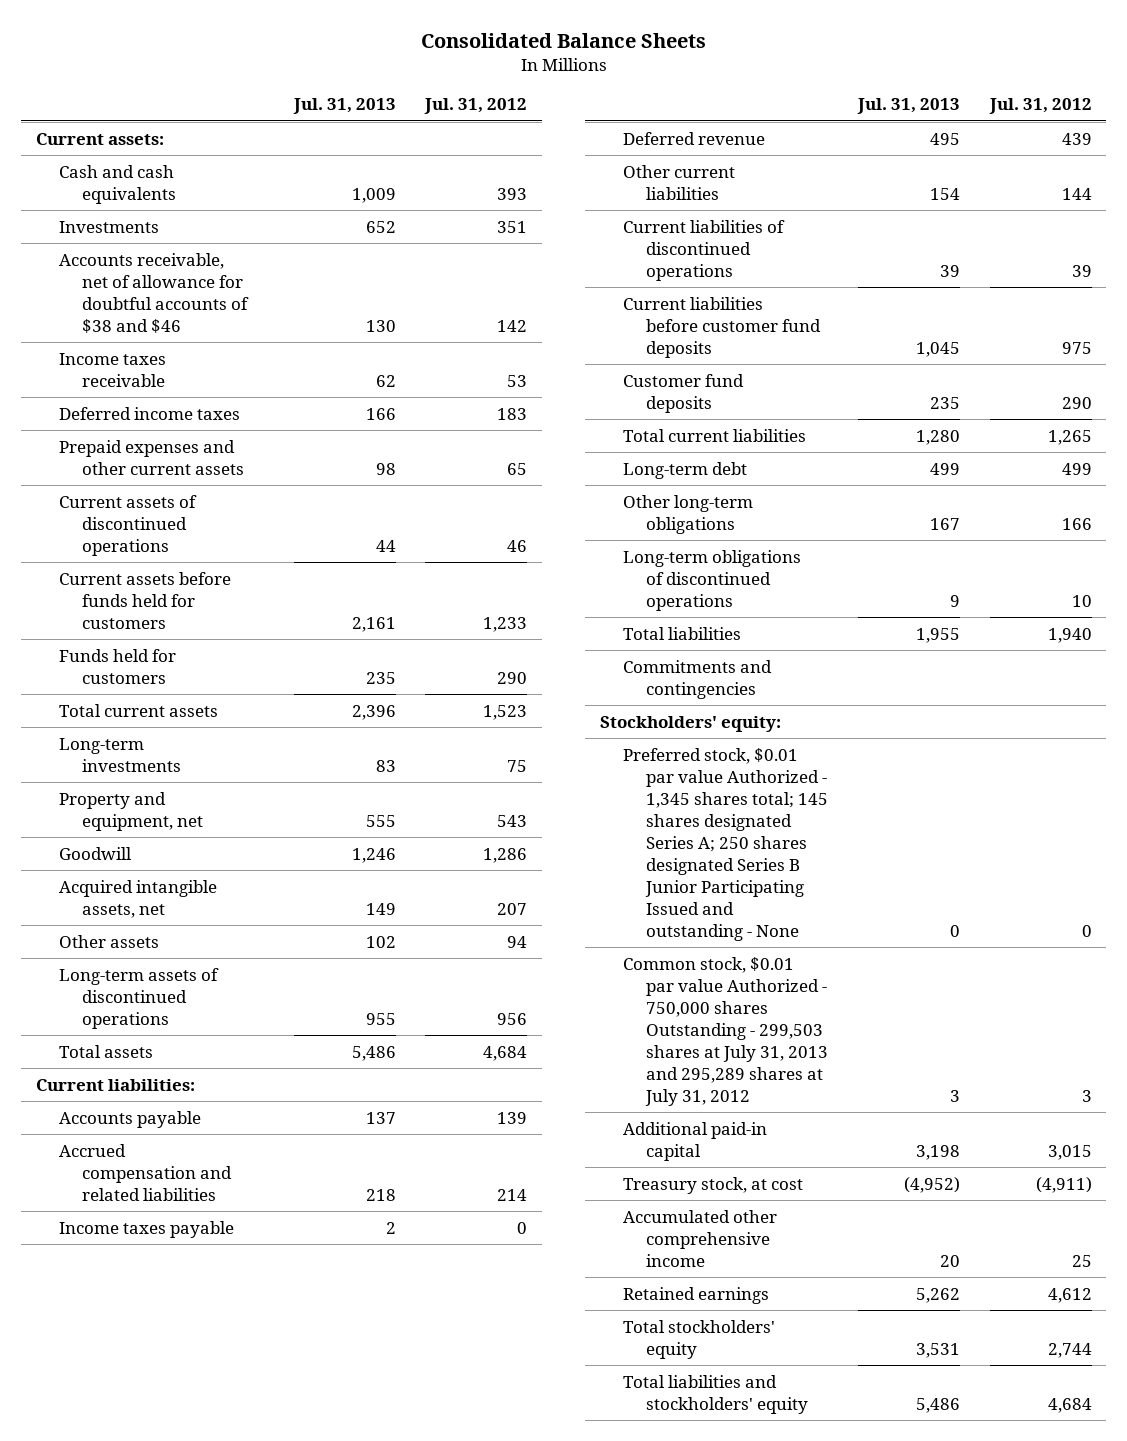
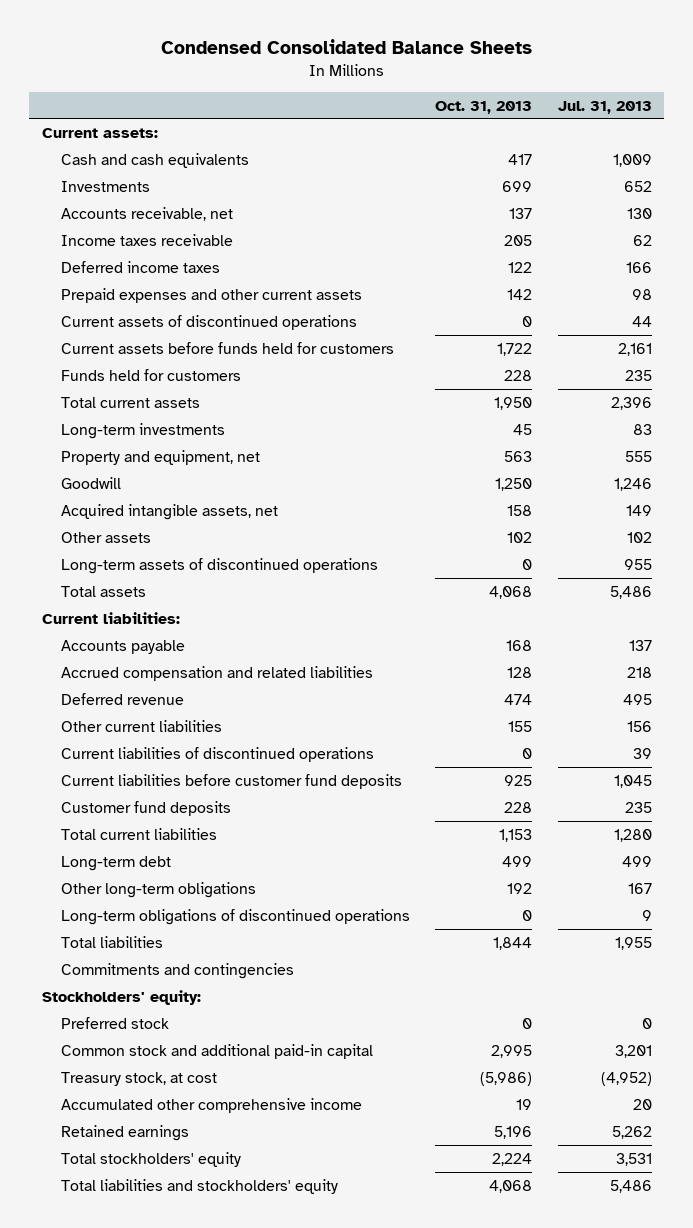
- Consolidated Balance Sheets
+ Condensed Consolidated Balance Sheets
- | Jul. 31, 2013 | Jul. 31, 2012
+ | Oct. 31, 2013 | Jul. 31, 2013
- Accounts receivable, net of allowance for doubtful accounts of $38 and $46 | 130 | 142
+ Accounts receivable, net | 137 | 130
- Income taxes payable | 2 | 0
- Other current liabilities | 154 | 144
+ Other current liabilities | 155 | 156
- Preferred stock, $0.01 par value Authorized - 1,345 shares total; 145 shares designated Series A; 250 shares designated Series B Junior Participating Issued and outstanding - None | 0 | 0
- Common stock, $0.01 par value Authorized - 750,000 shares Outstanding - 299,503 shares at July 31, 2013 and 295,289 shares at July 31, 2012 | 3 | 3
- Additional paid-in capital | 3,198 | 3,015
+ Preferred stock | 0 | 0
+ Common stock and additional paid-in capital | 2,995 | 3,201

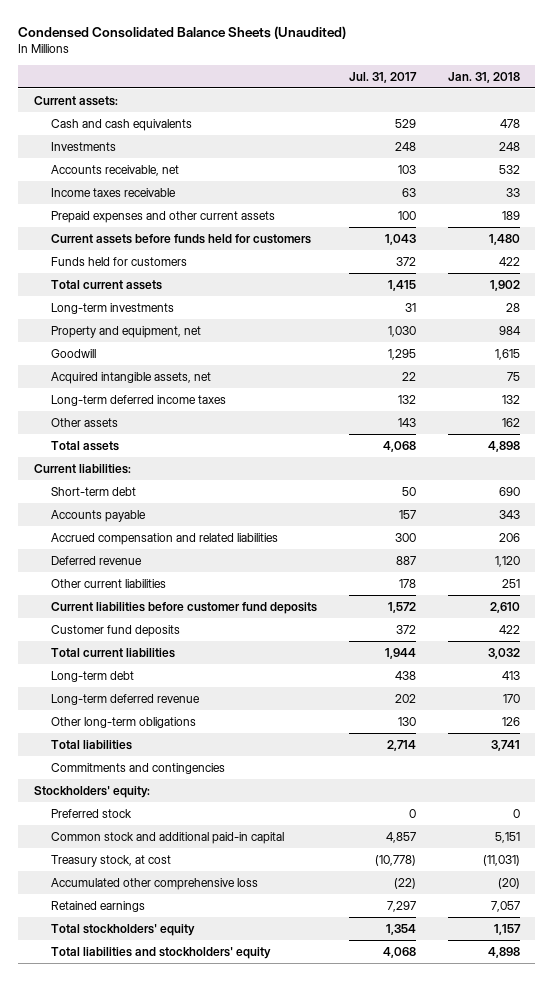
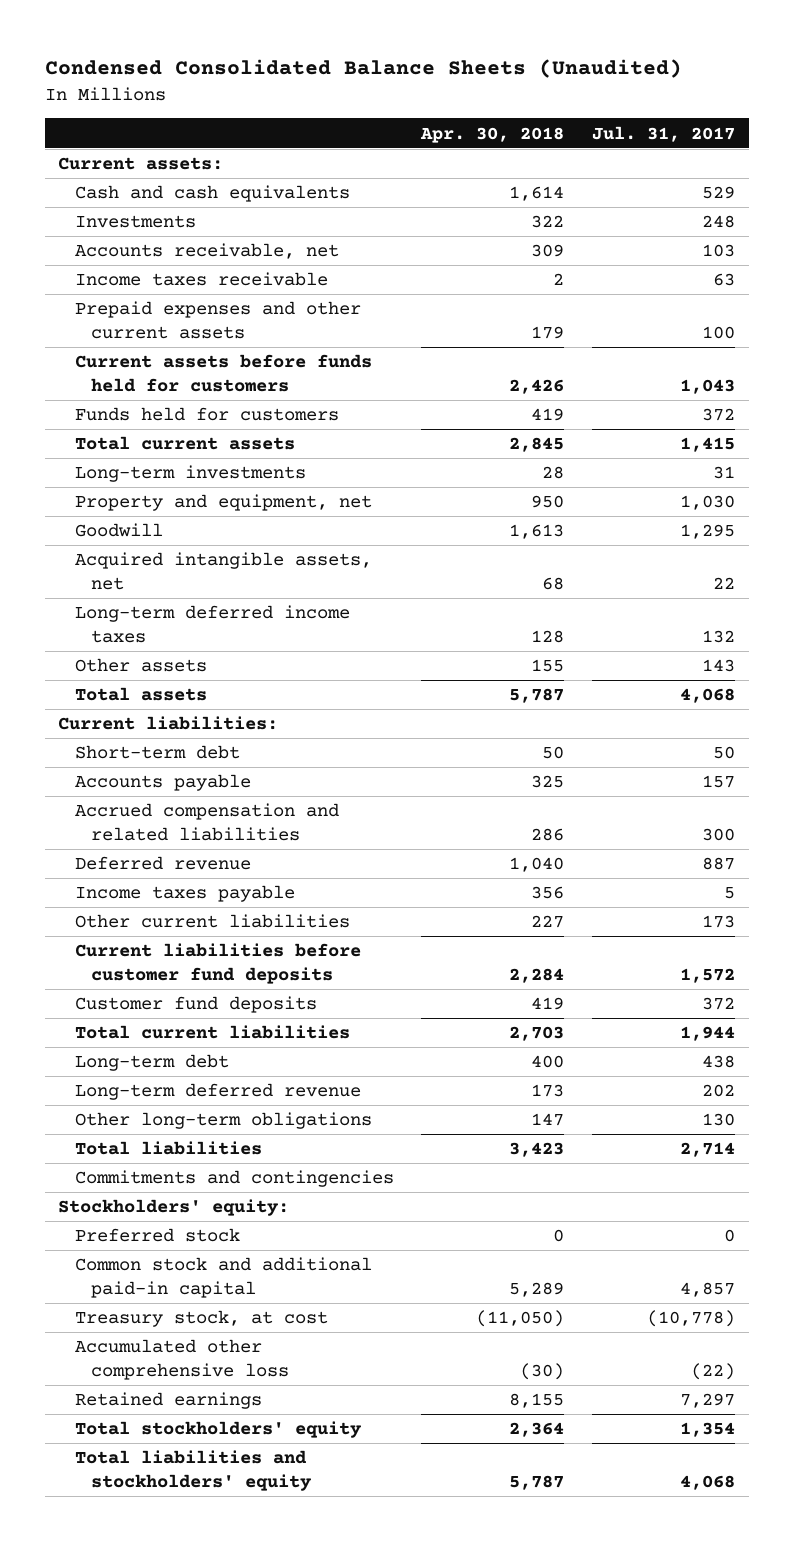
- | Jul. 31, 2017 | Jan. 31, 2018
+ | Apr. 30, 2018 | Jul. 31, 2017
- Other current liabilities | 178 | 251
+ Income taxes payable | 356 | 5
+ Other current liabilities | 227 | 173

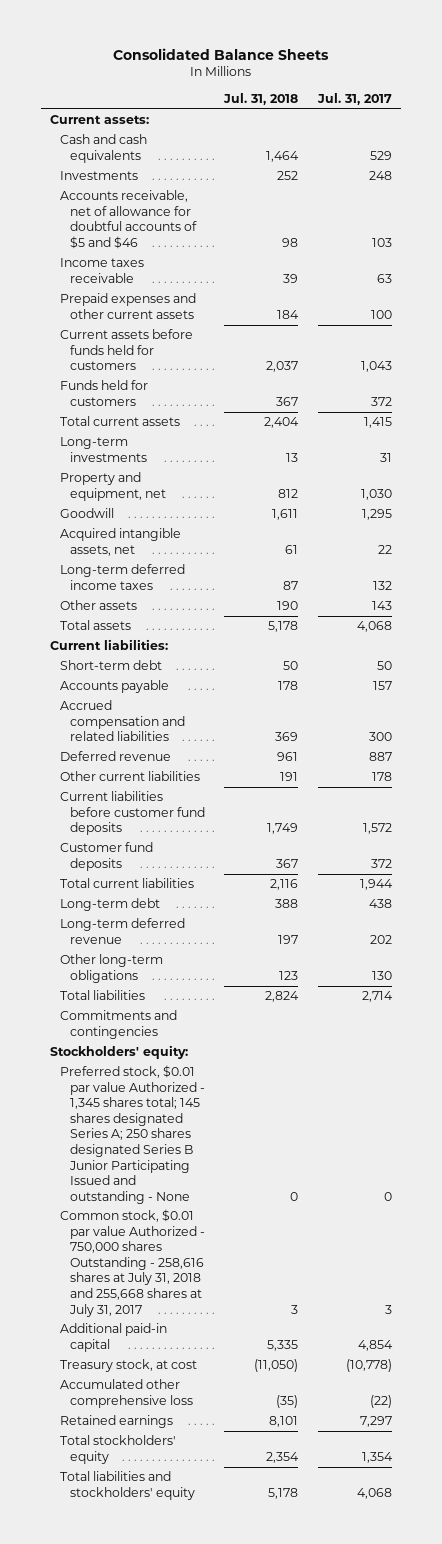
- Condensed Consolidated Balance Sheets (Unaudited)
+ Consolidated Balance Sheets
- | Apr. 30, 2018 | Jul. 31, 2017
+ | Jul. 31, 2018 | Jul. 31, 2017
- Accounts receivable, net | 309 | 103
+ Accounts receivable, net of allowance for doubtful accounts of $5 and $46 | 98 | 103
- Income taxes payable | 356 | 5
- Other current liabilities | 227 | 173
+ Other current liabilities | 191 | 178
- Preferred stock | 0 | 0
- Common stock and additional paid-in capital | 5,289 | 4,857
+ Preferred stock, $0.01 par value Authorized - 1,345 shares total; 145 shares designated Series A; 250 shares designated Series B Junior Participating Issued and outstanding - None | 0 | 0
+ Common stock, $0.01 par value Authorized - 750,000 shares Outstanding - 258,616 shares at July 31, 2018 and 255,668 shares at July 31, 2017 | 3 | 3
+ Additional paid-in capital | 5,335 | 4,854

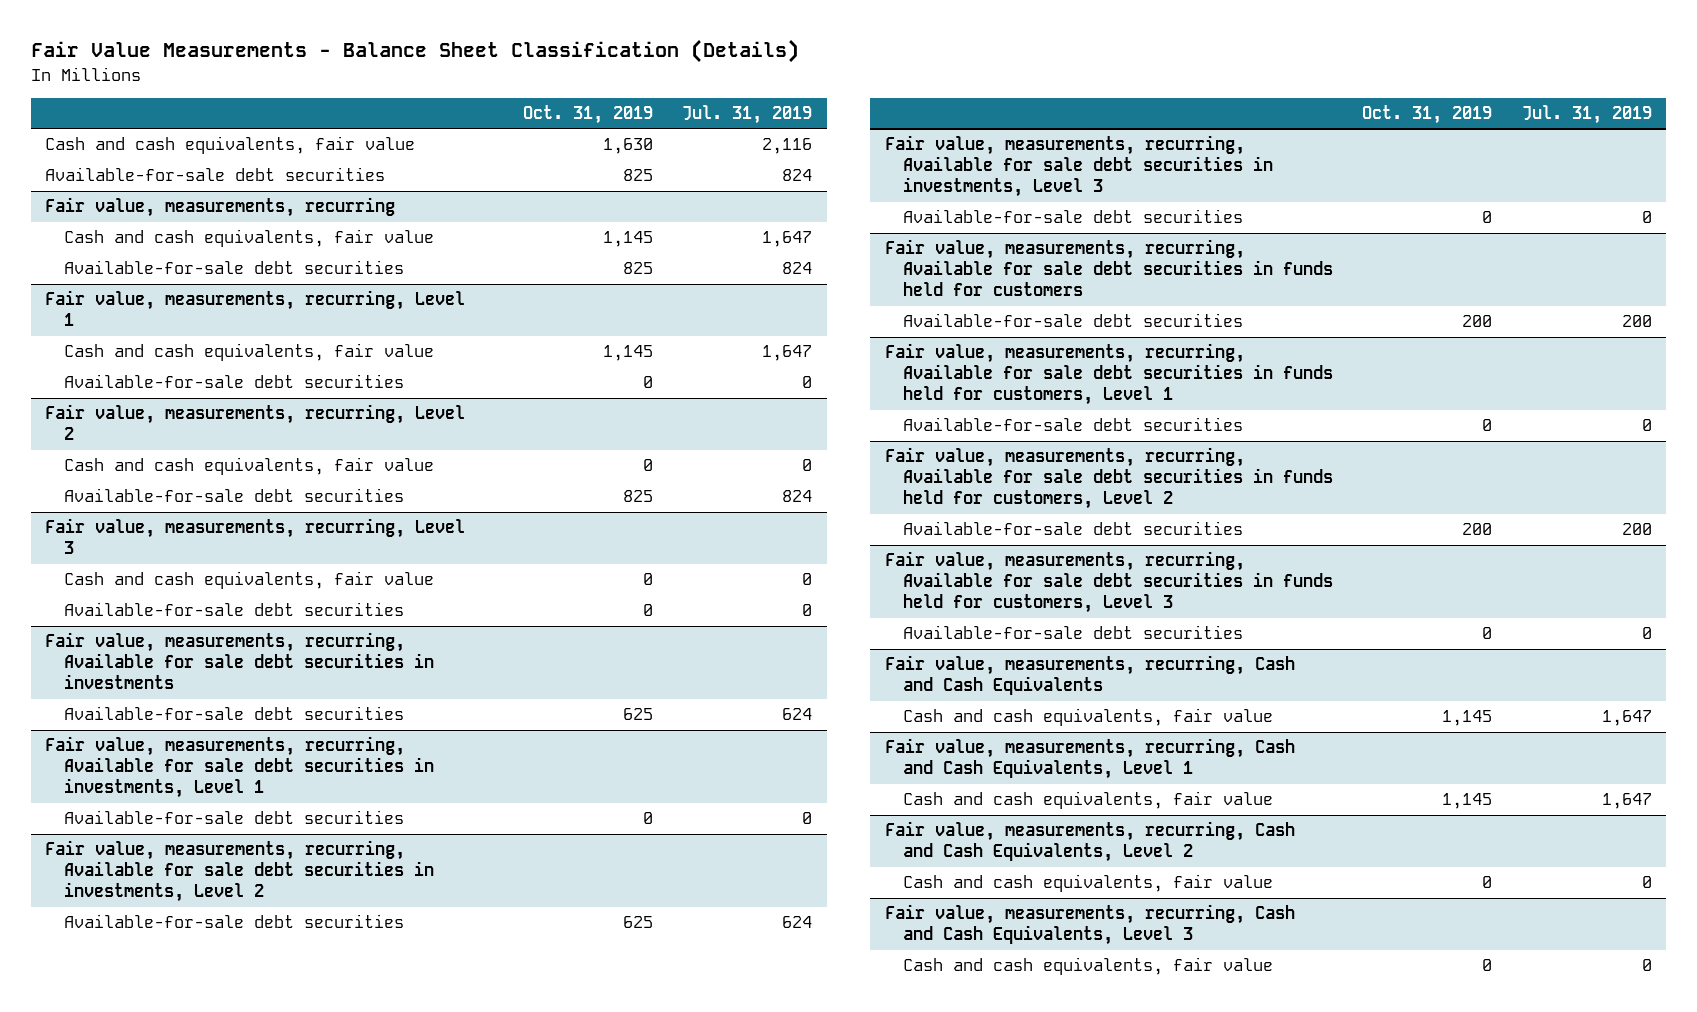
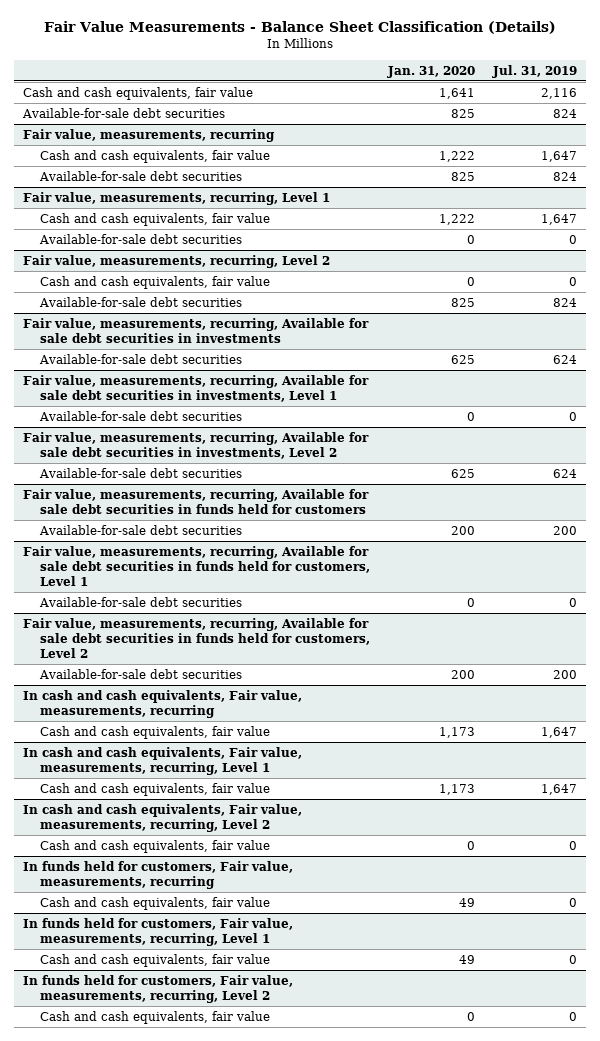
- | Oct. 31, 2019 | Jul. 31, 2019
+ | Jan. 31, 2020 | Jul. 31, 2019
- Fair value, measurements, recurring, Level 3
- Cash and cash equivalents, fair value | 0 | 0
- Available-for-sale debt securities | 0 | 0
- Fair value, measurements, recurring, Available for sale debt securities in investments, Level 3
- Available-for-sale debt securities | 0 | 0
- Fair value, measurements, recurring, Available for sale debt securities in funds held for customers, Level 3
- Available-for-sale debt securities | 0 | 0
- Fair value, measurements, recurring, Cash and Cash Equivalents
+ In cash and cash equivalents, Fair value, measurements, recurring
- Fair value, measurements, recurring, Cash and Cash Equivalents, Level 1
+ In cash and cash equivalents, Fair value, measurements, recurring, Level 1
- Fair value, measurements, recurring, Cash and Cash Equivalents, Level 2
+ In cash and cash equivalents, Fair value, measurements, recurring, Level 2
- Fair value, measurements, recurring, Cash and Cash Equivalents, Level 3
+ In funds held for customers, Fair value, measurements, recurring
+ In funds held for customers, Fair value, measurements, recurring, Level 1
+ Cash and cash equivalents, fair value | 49 | 0
+ In funds held for customers, Fair value, measurements, recurring, Level 2
+ Cash and cash equivalents, fair value | 0 | 0

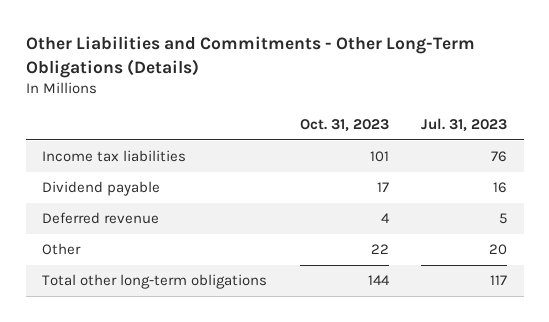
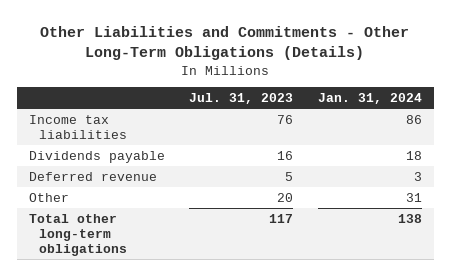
- | Oct. 31, 2023 | Jul. 31, 2023
+ | Jul. 31, 2023 | Jan. 31, 2024
- Dividend payable | 17 | 16
+ Dividends payable | 16 | 18

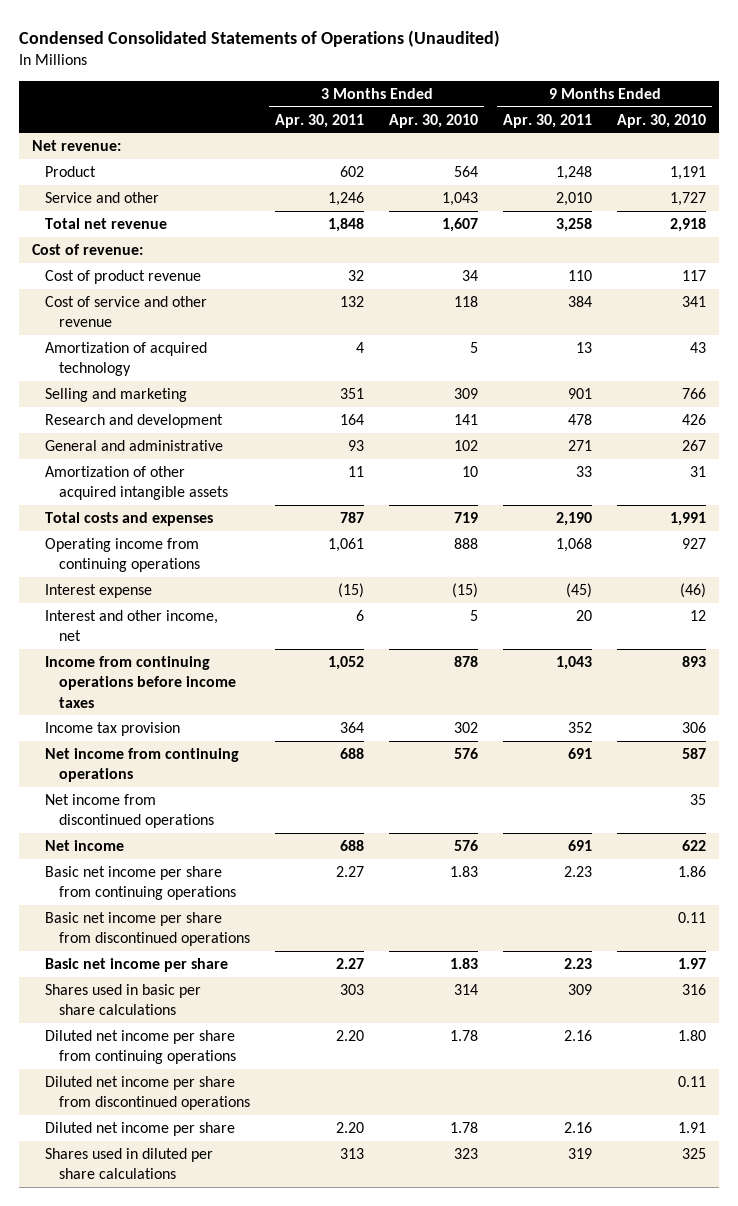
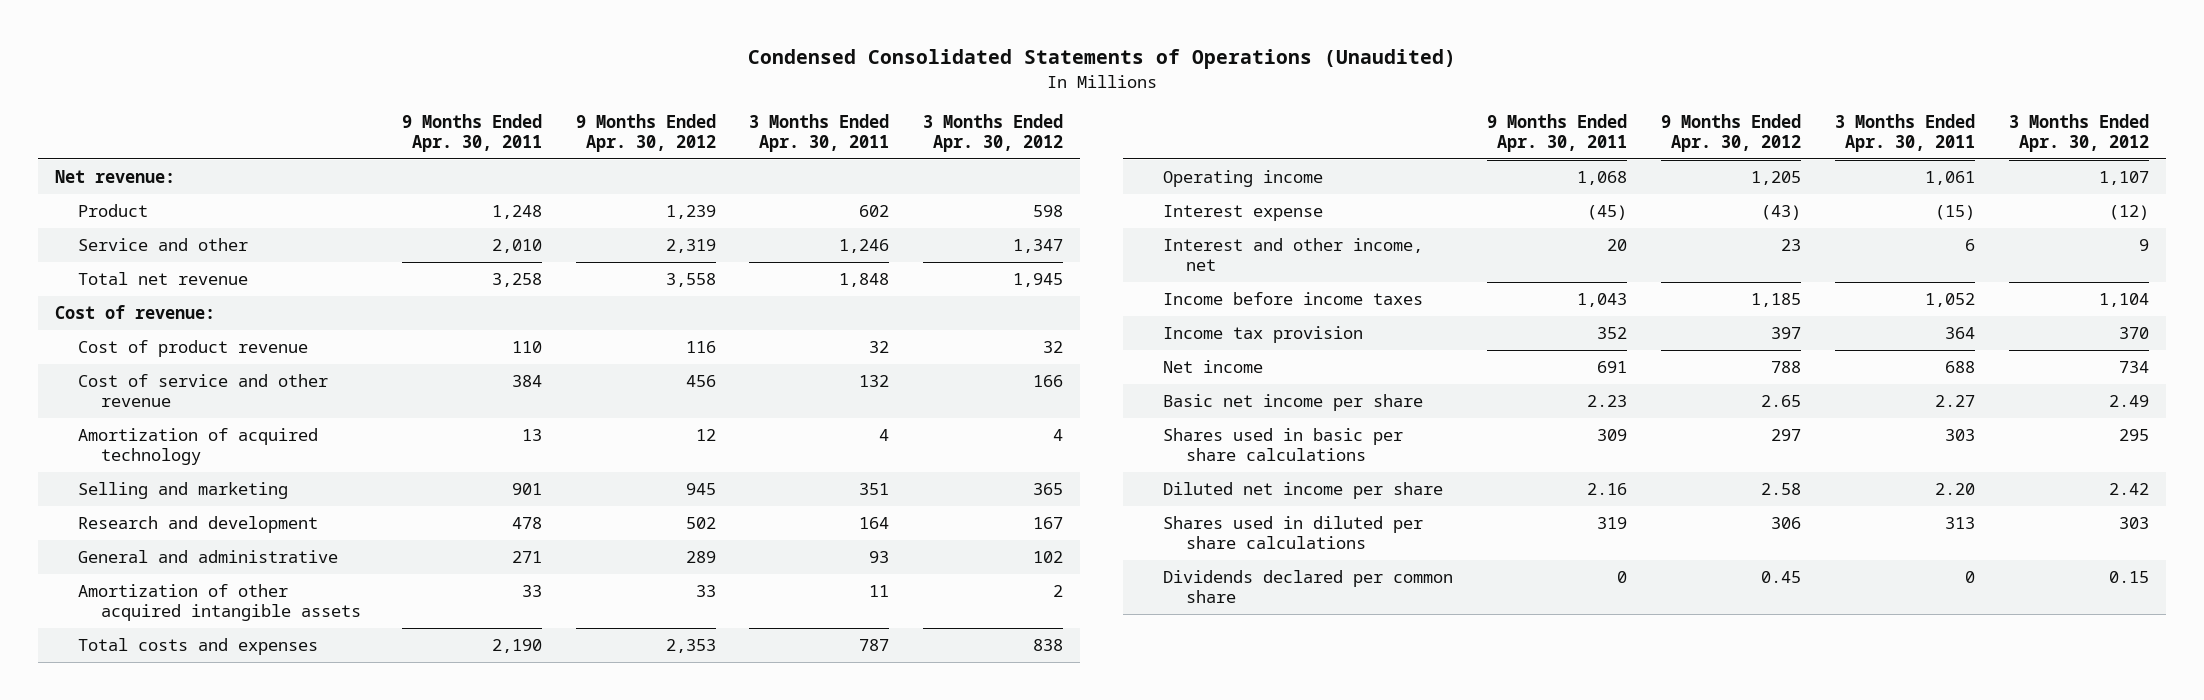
- | 3 Months Ended Apr. 30, 2011 | 3 Months Ended Apr. 30, 2010 | 9 Months Ended Apr. 30, 2011 | 9 Months Ended Apr. 30, 2010
+ | 9 Months Ended Apr. 30, 2011 | 9 Months Ended Apr. 30, 2012 | 3 Months Ended Apr. 30, 2011 | 3 Months Ended Apr. 30, 2012
- Operating income from continuing operations | 1,061 | 888 | 1,068 | 927
+ Operating income | 1,068 | 1,205 | 1,061 | 1,107
- Income from continuing operations before income taxes | 1,052 | 878 | 1,043 | 893
+ Income before income taxes | 1,043 | 1,185 | 1,052 | 1,104
- Net income from continuing operations | 688 | 576 | 691 | 587
- Net income from discontinued operations | | | | 35
- Basic net income per share from continuing operations | 2.27 | 1.83 | 2.23 | 1.86
- Basic net income per share from discontinued operations | | | | 0.11
- Diluted net income per share from continuing operations | 2.20 | 1.78 | 2.16 | 1.80
- Diluted net income per share from discontinued operations | | | | 0.11
+ Dividends declared per common share | 0 | 0.45 | 0 | 0.15

